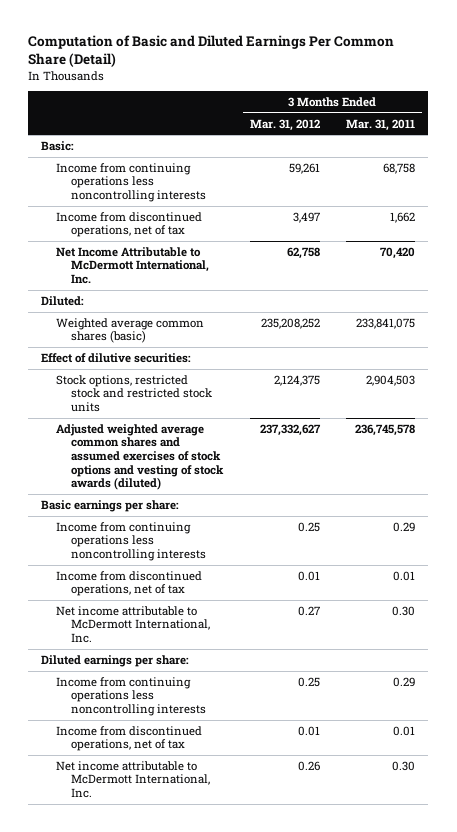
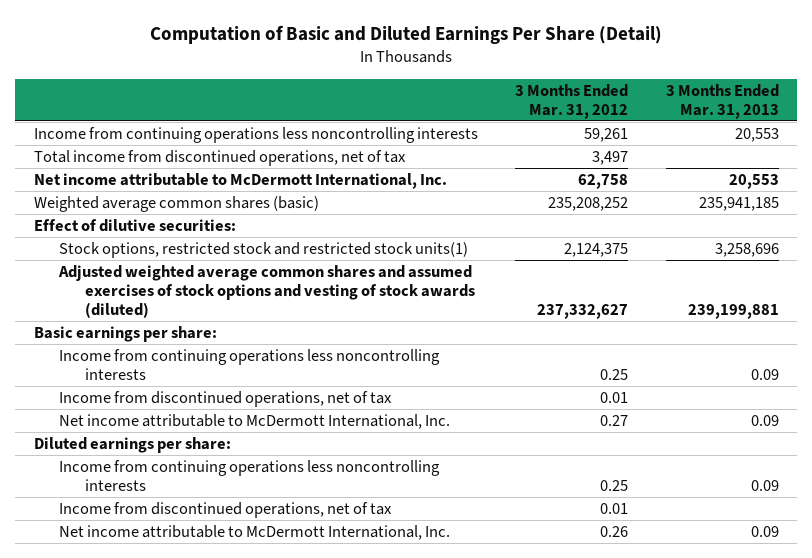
- Computation of Basic and Diluted Earnings Per Common Share (Detail)
+ Computation of Basic and Diluted Earnings Per Share (Detail)
- | 3 Months Ended Mar. 31, 2012 | 3 Months Ended Mar. 31, 2011
+ | 3 Months Ended Mar. 31, 2012 | 3 Months Ended Mar. 31, 2013
- Basic:
- Income from discontinued operations, net of tax | 3,497 | 1,662
- Net Income Attributable to McDermott International, Inc. | 62,758 | 70,420
- Diluted:
+ Total income from discontinued operations, net of tax | 3,497 |
+ Net income attributable to McDermott International, Inc. | 62,758 | 20,553
- Stock options, restricted stock and restricted stock units | 2,124,375 | 2,904,503
+ Stock options, restricted stock and restricted stock units(1) | 2,124,375 | 3,258,696

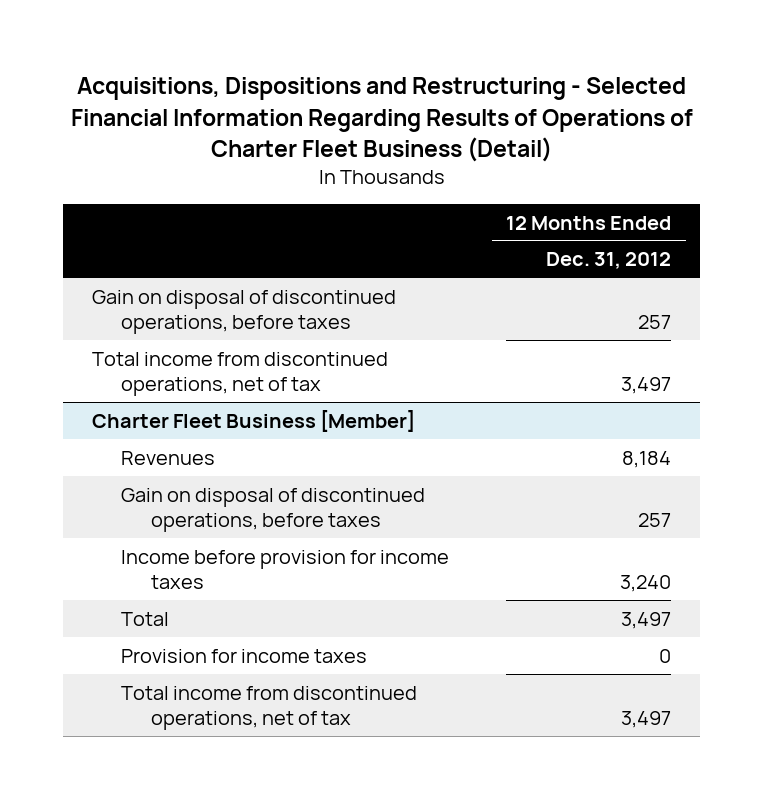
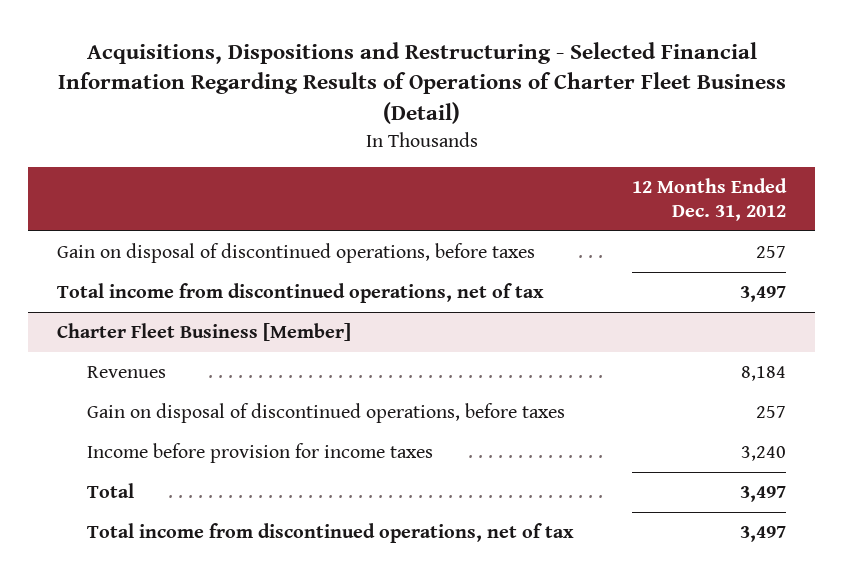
@ Charter Fleet Business [Member]
- Provision for income taxes | 0

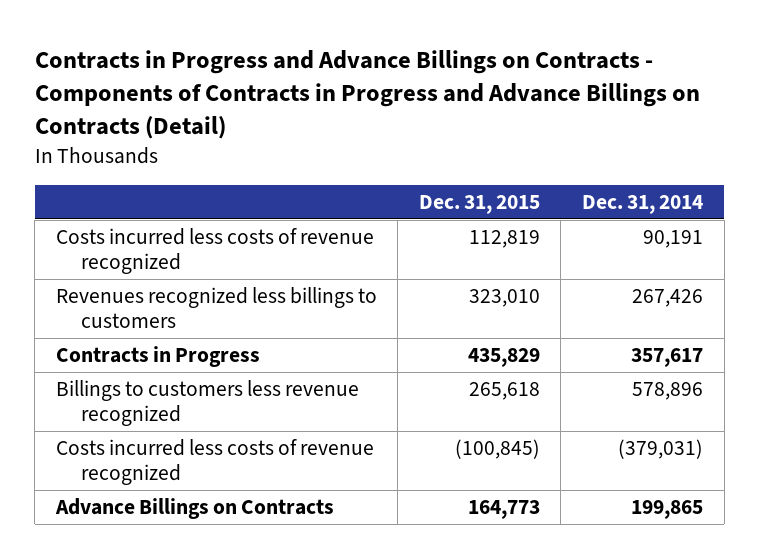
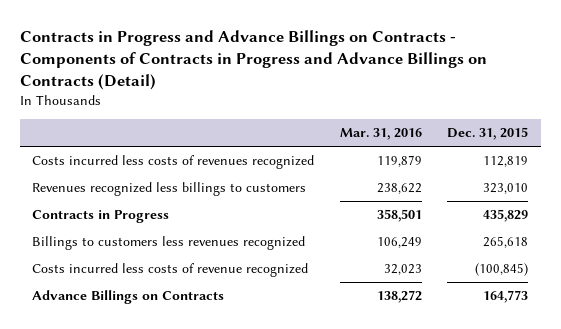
- | Dec. 31, 2015 | Dec. 31, 2014
+ | Mar. 31, 2016 | Dec. 31, 2015
- Costs incurred less costs of revenue recognized | 112,819 | 90,191
+ Costs incurred less costs of revenues recognized | 119,879 | 112,819
- Billings to customers less revenue recognized | 265,618 | 578,896
+ Billings to customers less revenues recognized | 106,249 | 265,618

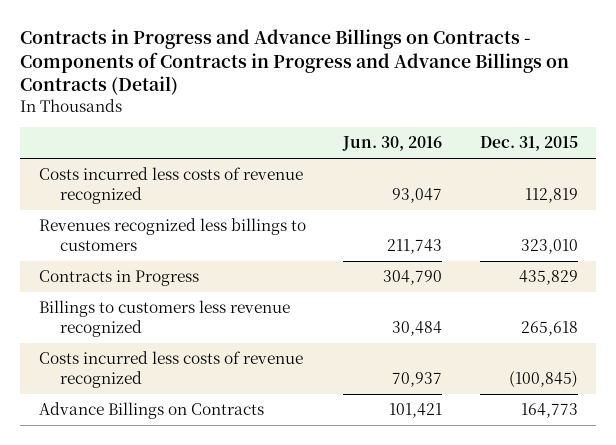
- | Mar. 31, 2016 | Dec. 31, 2015
+ | Jun. 30, 2016 | Dec. 31, 2015
- Costs incurred less costs of revenues recognized | 119,879 | 112,819
+ Costs incurred less costs of revenue recognized | 93,047 | 112,819
- Billings to customers less revenues recognized | 106,249 | 265,618
+ Billings to customers less revenue recognized | 30,484 | 265,618

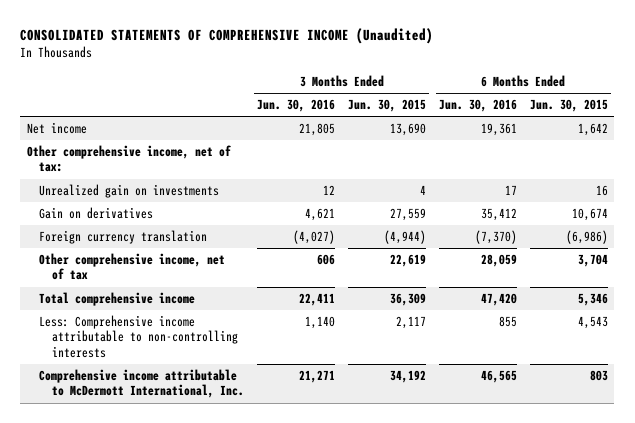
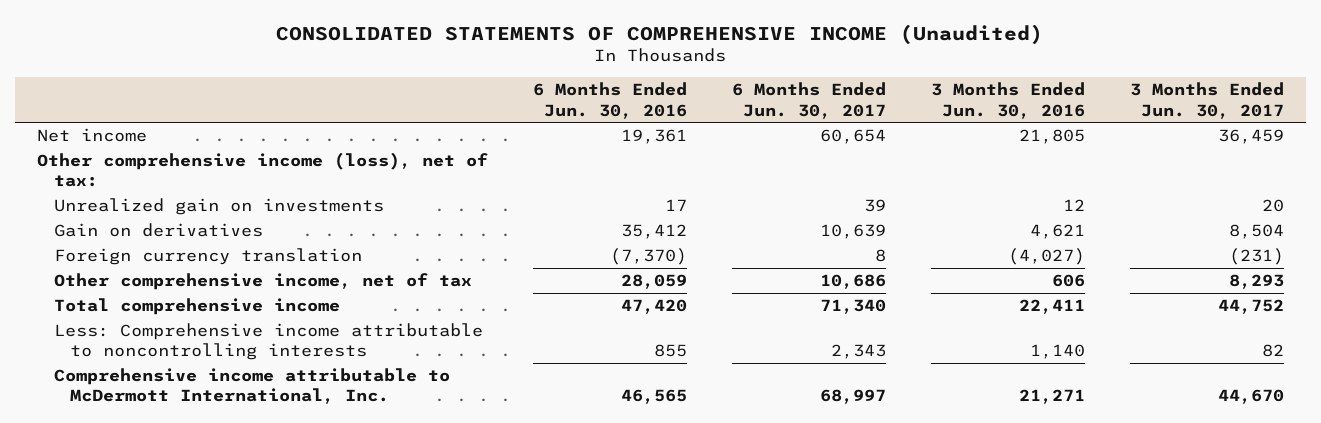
- | 3 Months Ended Jun. 30, 2016 | 3 Months Ended Jun. 30, 2015 | 6 Months Ended Jun. 30, 2016 | 6 Months Ended Jun. 30, 2015
+ | 6 Months Ended Jun. 30, 2016 | 6 Months Ended Jun. 30, 2017 | 3 Months Ended Jun. 30, 2016 | 3 Months Ended Jun. 30, 2017
- Other comprehensive income, net of tax:
+ Other comprehensive income (loss), net of tax:
- Less: Comprehensive income attributable to non-controlling interests | 1,140 | 2,117 | 855 | 4,543
+ Less: Comprehensive income attributable to noncontrolling interests | 855 | 2,343 | 1,140 | 82

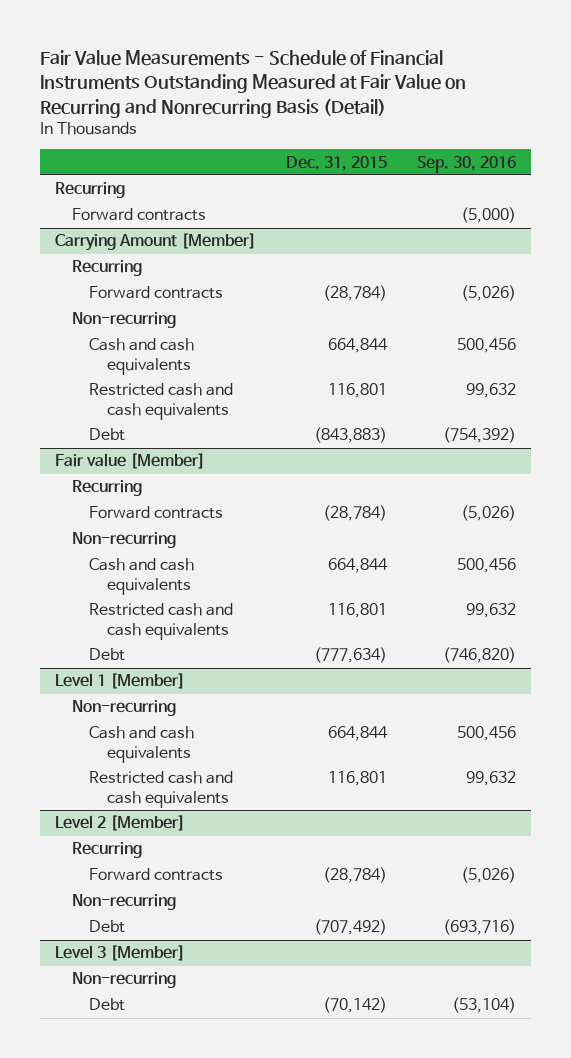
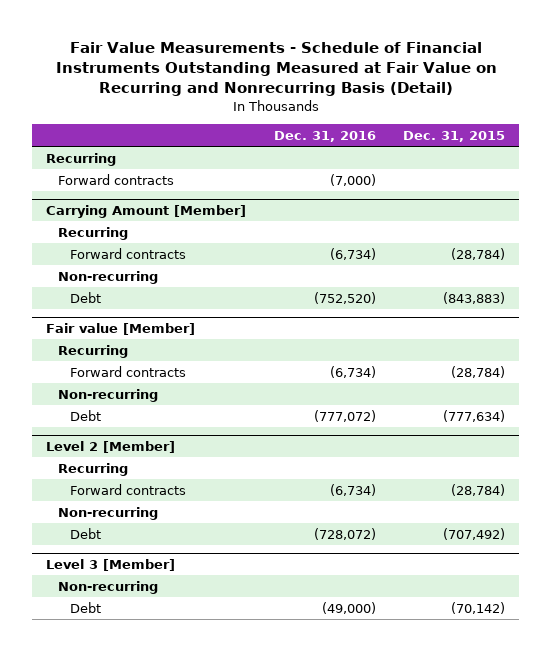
- | Dec. 31, 2015 | Sep. 30, 2016
+ | Dec. 31, 2016 | Dec. 31, 2015
@ Carrying Amount [Member]
- Cash and cash equivalents | 664,844 | 500,456
- Restricted cash and cash equivalents | 116,801 | 99,632
@ Fair value [Member]
- Cash and cash equivalents | 664,844 | 500,456
- Restricted cash and cash equivalents | 116,801 | 99,632
- Level 1 [Member]
- Non-recurring
- Cash and cash equivalents | 664,844 | 500,456
- Restricted cash and cash equivalents | 116,801 | 99,632

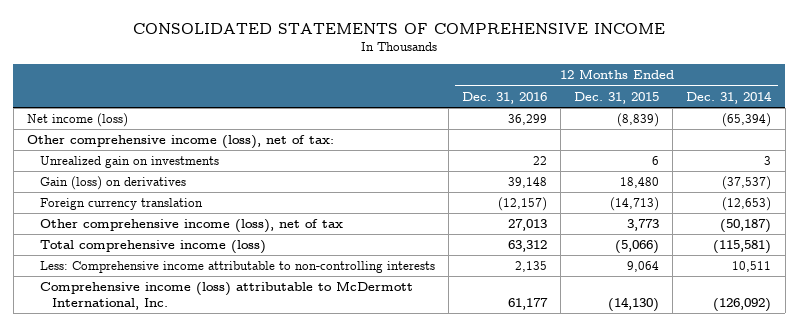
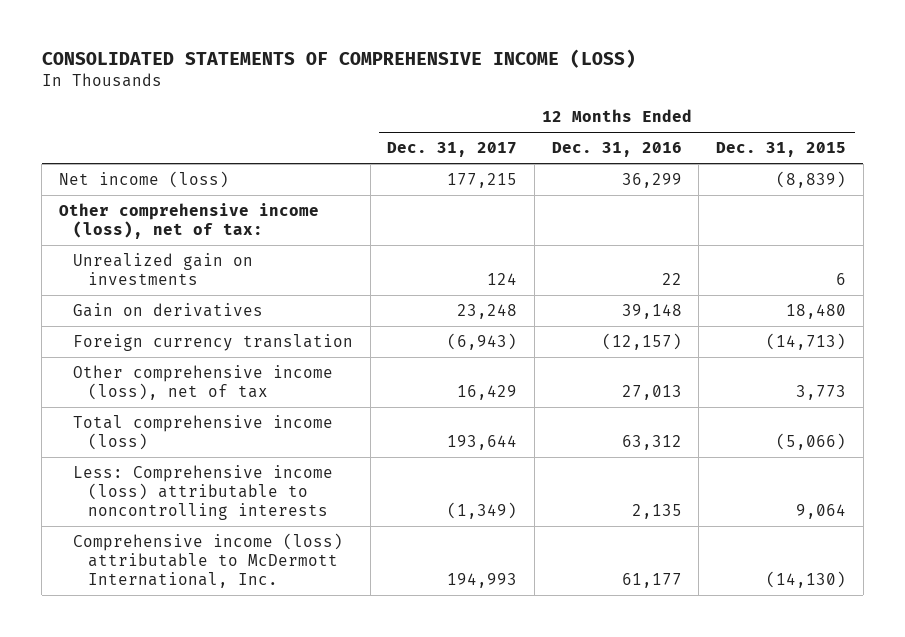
- CONSOLIDATED STATEMENTS OF COMPREHENSIVE INCOME
+ CONSOLIDATED STATEMENTS OF COMPREHENSIVE INCOME (LOSS)
- | 12 Months Ended Dec. 31, 2016 | 12 Months Ended Dec. 31, 2015 | 12 Months Ended Dec. 31, 2014
+ | 12 Months Ended Dec. 31, 2017 | 12 Months Ended Dec. 31, 2016 | 12 Months Ended Dec. 31, 2015
- Gain (loss) on derivatives | 39,148 | 18,480 | (37,537)
+ Gain on derivatives | 23,248 | 39,148 | 18,480
- Less: Comprehensive income attributable to non-controlling interests | 2,135 | 9,064 | 10,511
+ Less: Comprehensive income (loss) attributable to noncontrolling interests | (1,349) | 2,135 | 9,064

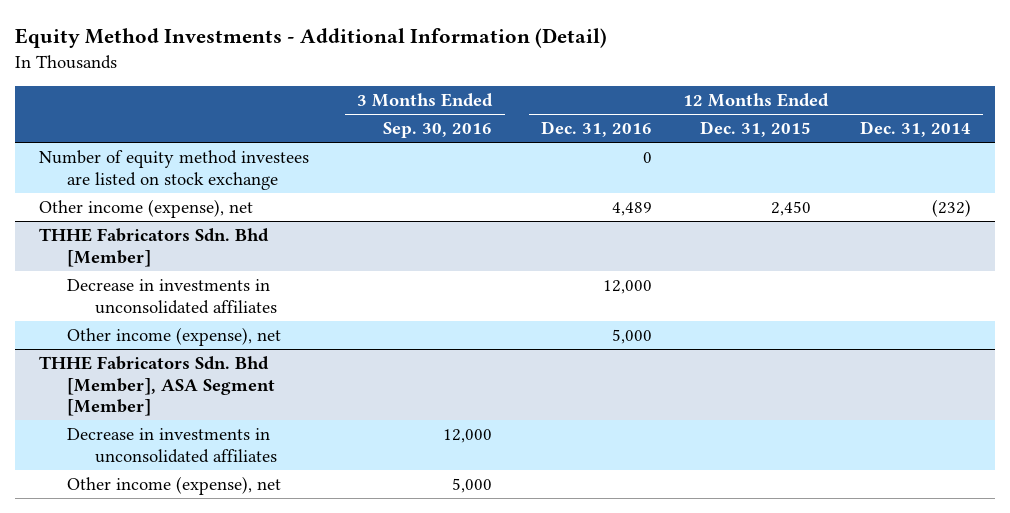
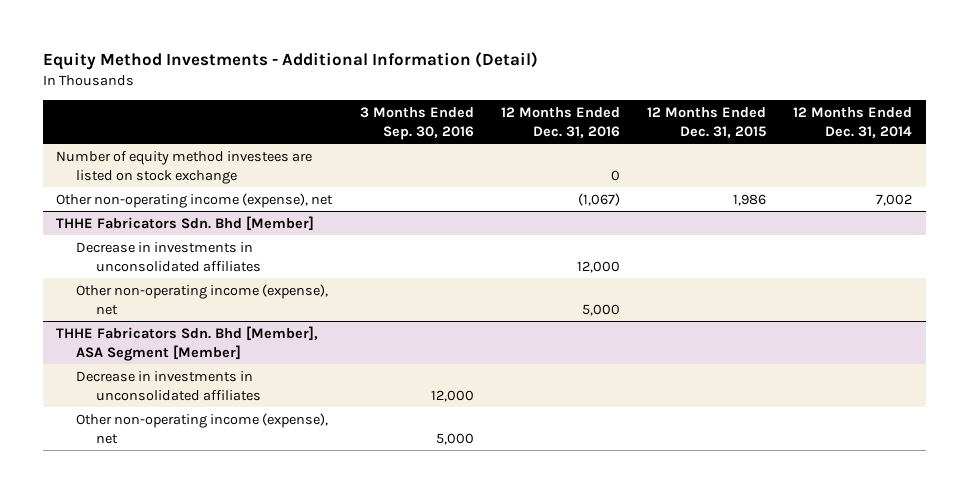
- Other income (expense), net | | 4,489 | 2,450 | (232)
+ Other non-operating income (expense), net | | (1,067) | 1,986 | 7,002
@ THHE Fabricators Sdn. Bhd [Member]
- Other income (expense), net | | 5,000 | |
+ Other non-operating income (expense), net | | 5,000 | |
@ THHE Fabricators Sdn. Bhd [Member], ASA Segment [Member]
- Other income (expense), net | 5,000 | | |
+ Other non-operating income (expense), net | 5,000 | | |

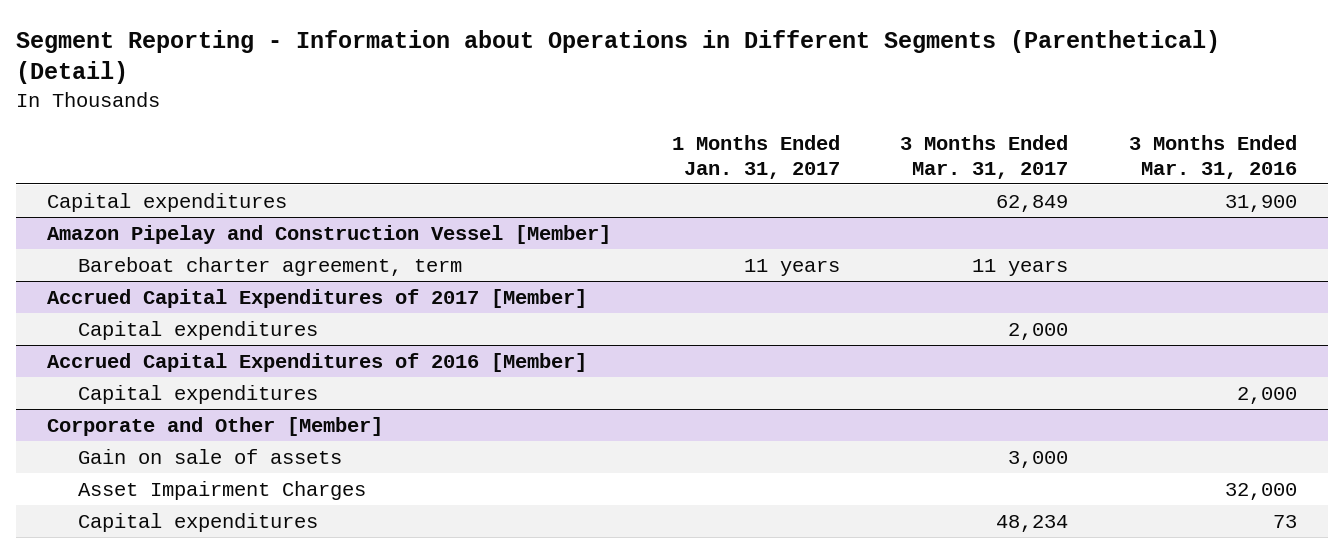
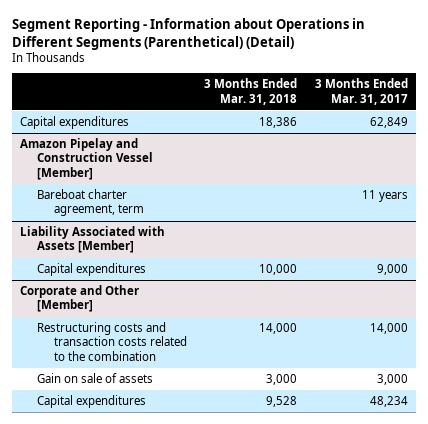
- | 1 Months Ended Jan. 31, 2017 | 3 Months Ended Mar. 31, 2017 | 3 Months Ended Mar. 31, 2016
+ | 3 Months Ended Mar. 31, 2018 | 3 Months Ended Mar. 31, 2017
- Accrued Capital Expenditures of 2017 [Member]
- Capital expenditures | | 2,000 |
- Accrued Capital Expenditures of 2016 [Member]
- Capital expenditures | | | 2,000
+ Liability Associated with Assets [Member]
+ Capital expenditures | 10,000 | 9,000
@ Corporate and Other [Member]
+ Restructuring costs and transaction costs related to the combination | 14,000 | 14,000
- Asset Impairment Charges | | | 32,000

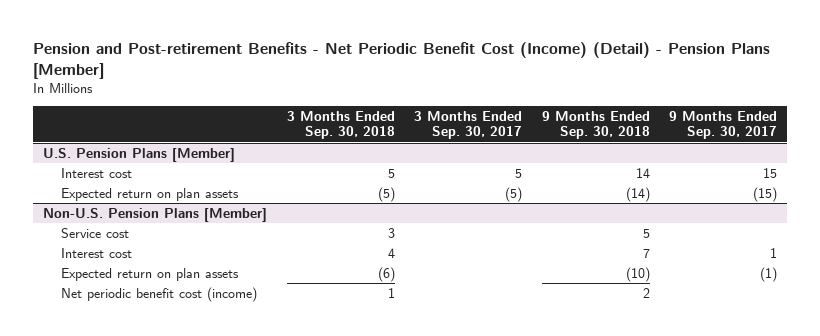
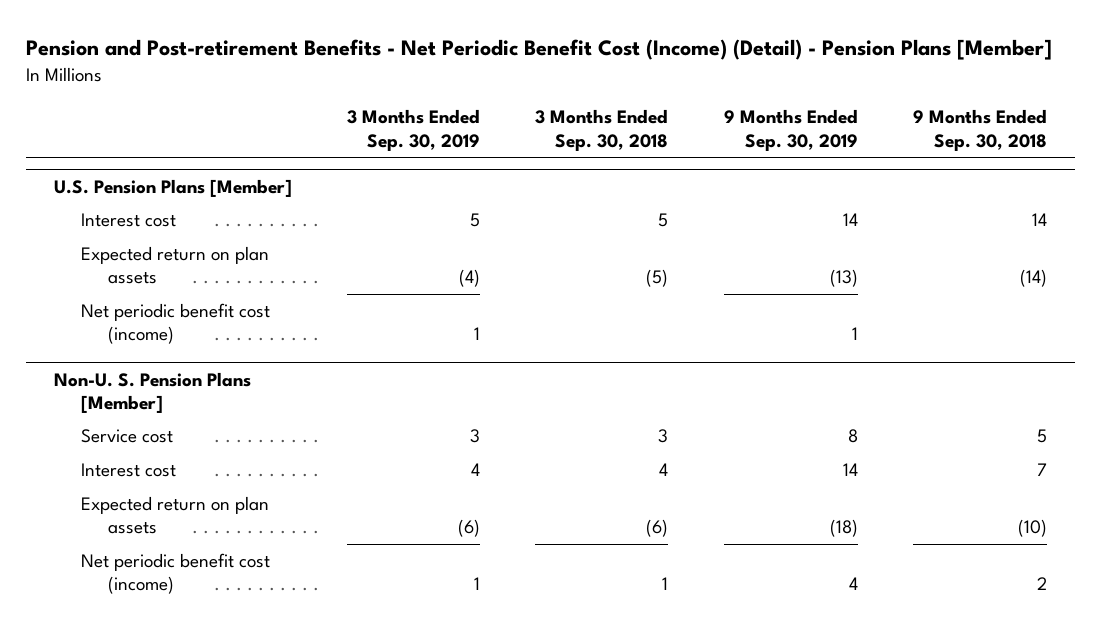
- | 3 Months Ended Sep. 30, 2018 | 3 Months Ended Sep. 30, 2017 | 9 Months Ended Sep. 30, 2018 | 9 Months Ended Sep. 30, 2017
+ | 3 Months Ended Sep. 30, 2019 | 3 Months Ended Sep. 30, 2018 | 9 Months Ended Sep. 30, 2019 | 9 Months Ended Sep. 30, 2018
- Non-U.S. Pension Plans [Member]
@ U.S. Pension Plans [Member]
+ Net periodic benefit cost (income) | 1 | | 1 |
+ Non-U. S. Pension Plans [Member]

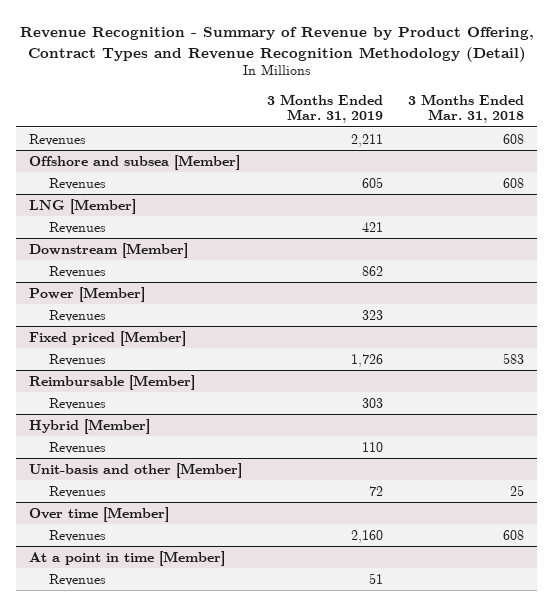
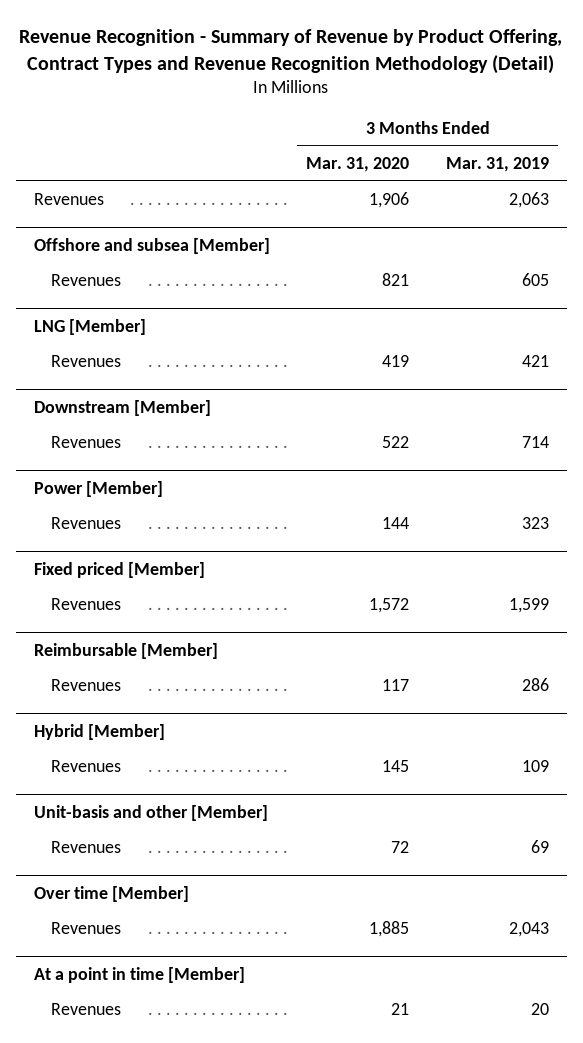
- | 3 Months Ended Mar. 31, 2019 | 3 Months Ended Mar. 31, 2018
+ | 3 Months Ended Mar. 31, 2020 | 3 Months Ended Mar. 31, 2019
- Revenues | 2,211 | 608
+ Revenues | 1,906 | 2,063
@ Downstream [Member]
- Revenues | 862 |
+ Revenues | 522 | 714
@ Fixed priced [Member]
- Revenues | 1,726 | 583
+ Revenues | 1,572 | 1,599
@ Reimbursable [Member]
- Revenues | 303 |
+ Revenues | 117 | 286
@ Hybrid [Member]
- Revenues | 110 |
+ Revenues | 145 | 109
@ Unit-basis and other [Member]
- Revenues | 72 | 25
+ Revenues | 72 | 69
@ Over time [Member]
- Revenues | 2,160 | 608
+ Revenues | 1,885 | 2,043
@ At a point in time [Member]
- Revenues | 51 |
+ Revenues | 21 | 20

